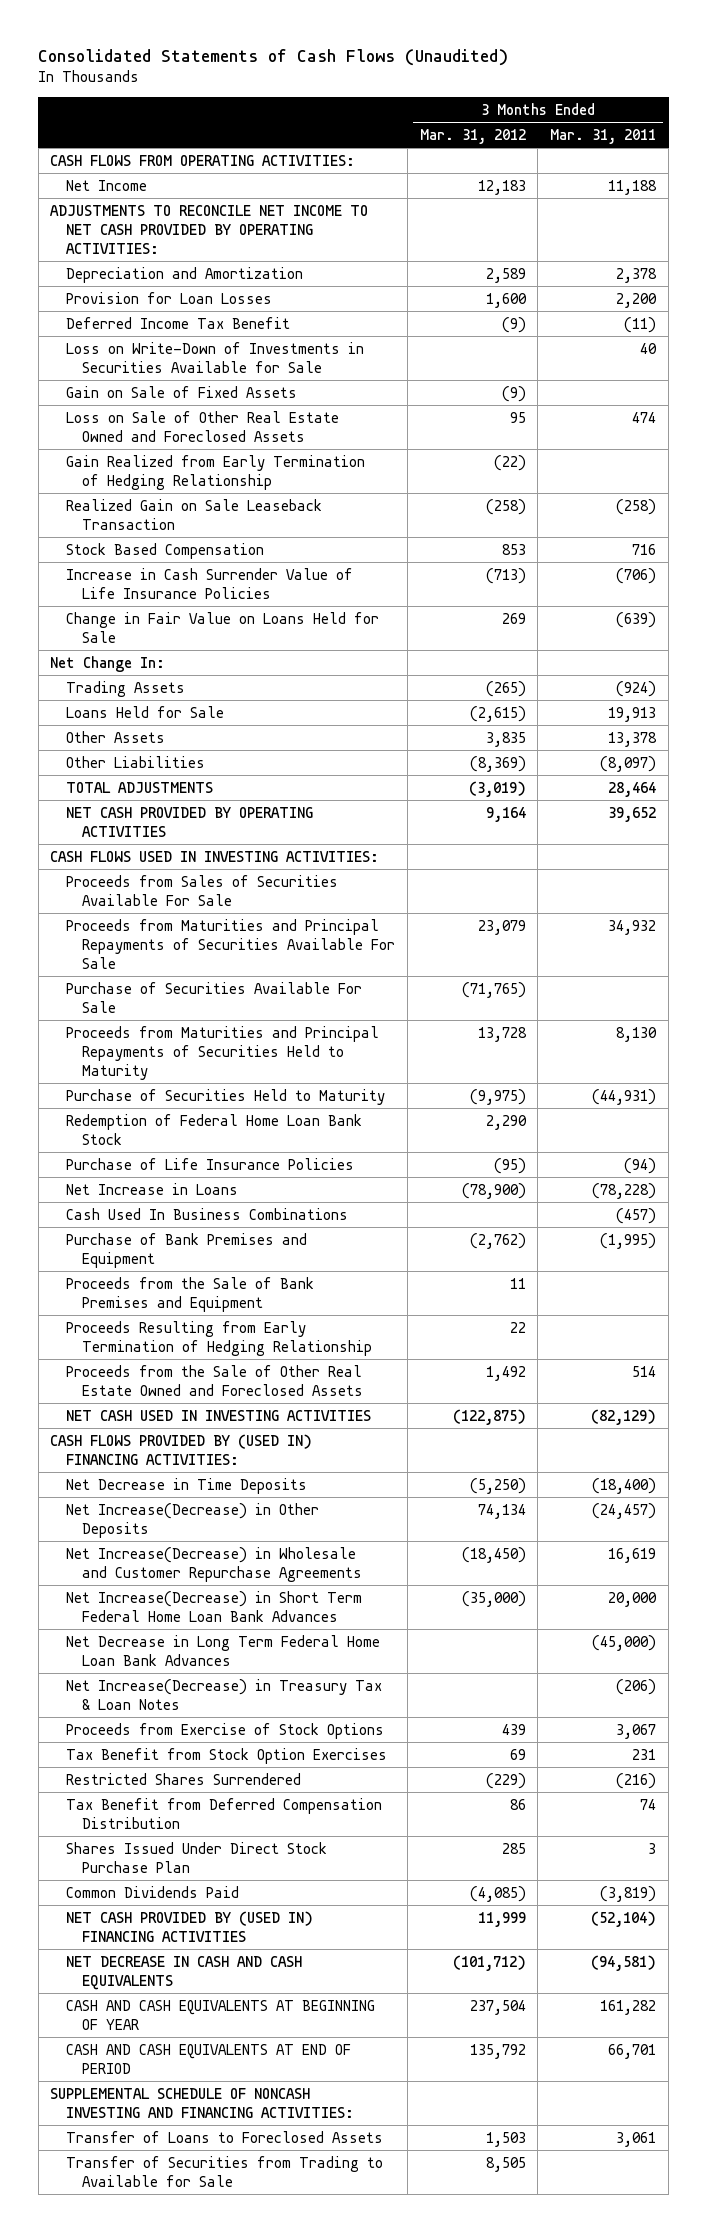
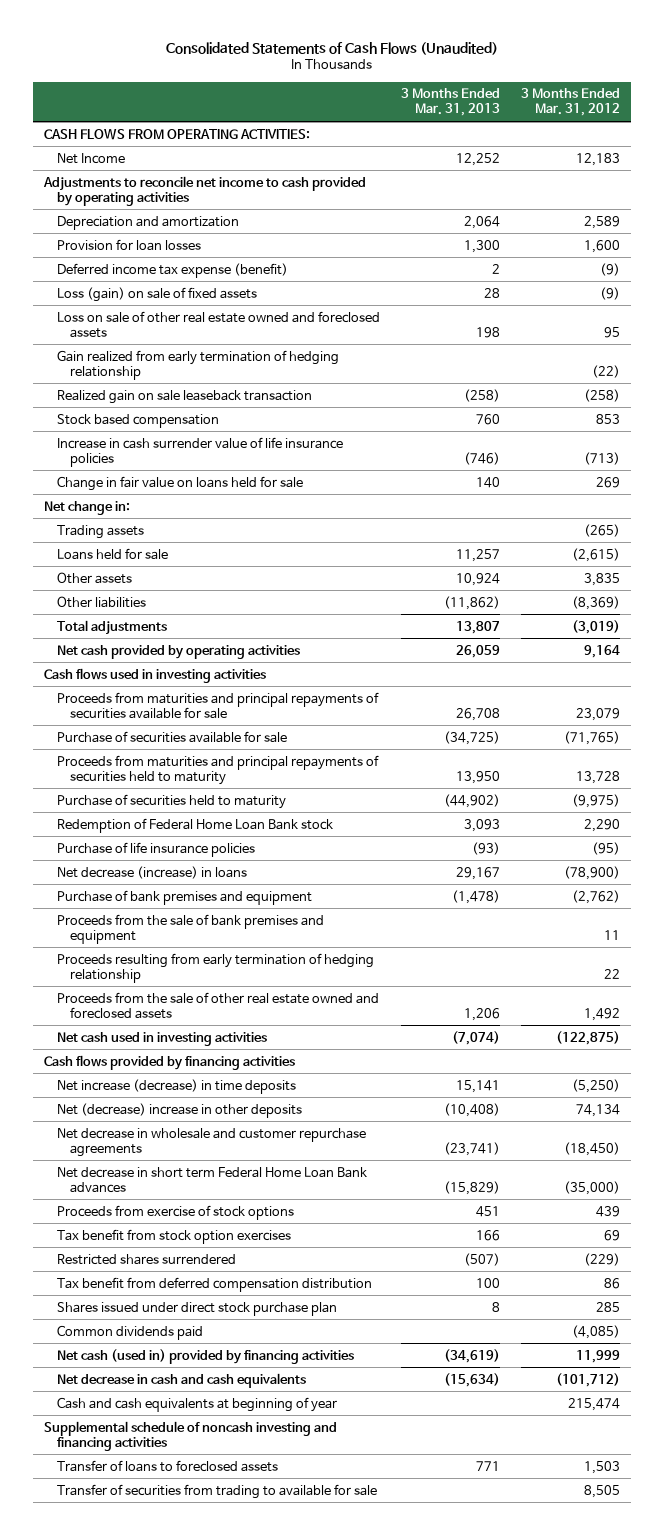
- | 3 Months Ended Mar. 31, 2012 | 3 Months Ended Mar. 31, 2011
+ | 3 Months Ended Mar. 31, 2013 | 3 Months Ended Mar. 31, 2012
- ADJUSTMENTS TO RECONCILE NET INCOME TO NET CASH PROVIDED BY OPERATING ACTIVITIES:
- Depreciation and Amortization | 2,589 | 2,378
- Provision for Loan Losses | 1,600 | 2,200
- Deferred Income Tax Benefit | (9) | (11)
- Loss on Write-Down of Investments in Securities Available for Sale | | 40
- Gain on Sale of Fixed Assets | (9) |
- Loss on Sale of Other Real Estate Owned and Foreclosed Assets | 95 | 474
- Gain Realized from Early Termination of Hedging Relationship | (22) |
- Realized Gain on Sale Leaseback Transaction | (258) | (258)
- Stock Based Compensation | 853 | 716
- Increase in Cash Surrender Value of Life Insurance Policies | (713) | (706)
- Change in Fair Value on Loans Held for Sale | 269 | (639)
- Net Change In:
- Trading Assets | (265) | (924)
- Loans Held for Sale | (2,615) | 19,913
- Other Assets | 3,835 | 13,378
- Other Liabilities | (8,369) | (8,097)
- TOTAL ADJUSTMENTS | (3,019) | 28,464
- NET CASH PROVIDED BY OPERATING ACTIVITIES | 9,164 | 39,652
- CASH FLOWS USED IN INVESTING ACTIVITIES:
- Proceeds from Sales of Securities Available For Sale
- Proceeds from Maturities and Principal Repayments of Securities Available For Sale | 23,079 | 34,932
- Purchase of Securities Available For Sale | (71,765) |
- Proceeds from Maturities and Principal Repayments of Securities Held to Maturity | 13,728 | 8,130
- Purchase of Securities Held to Maturity | (9,975) | (44,931)
- Redemption of Federal Home Loan Bank Stock | 2,290 |
- Purchase of Life Insurance Policies | (95) | (94)
- Net Increase in Loans | (78,900) | (78,228)
- Cash Used In Business Combinations | | (457)
- Purchase of Bank Premises and Equipment | (2,762) | (1,995)
- Proceeds from the Sale of Bank Premises and Equipment | 11 |
- Proceeds Resulting from Early Termination of Hedging Relationship | 22 |
- Proceeds from the Sale of Other Real Estate Owned and Foreclosed Assets | 1,492 | 514
- NET CASH USED IN INVESTING ACTIVITIES | (122,875) | (82,129)
- CASH FLOWS PROVIDED BY (USED IN) FINANCING ACTIVITIES:
- Net Decrease in Time Deposits | (5,250) | (18,400)
- Net Increase(Decrease) in Other Deposits | 74,134 | (24,457)
- Net Increase(Decrease) in Wholesale and Customer Repurchase Agreements | (18,450) | 16,619
- Net Increase(Decrease) in Short Term Federal Home Loan Bank Advances | (35,000) | 20,000
- Net Decrease in Long Term Federal Home Loan Bank Advances | | (45,000)
- Net Increase(Decrease) in Treasury Tax & Loan Notes | | (206)
- Proceeds from Exercise of Stock Options | 439 | 3,067
- Tax Benefit from Stock Option Exercises | 69 | 231
- Restricted Shares Surrendered | (229) | (216)
- Tax Benefit from Deferred Compensation Distribution | 86 | 74
- Shares Issued Under Direct Stock Purchase Plan | 285 | 3
- Common Dividends Paid | (4,085) | (3,819)
- NET CASH PROVIDED BY (USED IN) FINANCING ACTIVITIES | 11,999 | (52,104)
- NET DECREASE IN CASH AND CASH EQUIVALENTS | (101,712) | (94,581)
- CASH AND CASH EQUIVALENTS AT BEGINNING OF YEAR | 237,504 | 161,282
- CASH AND CASH EQUIVALENTS AT END OF PERIOD | 135,792 | 66,701
- SUPPLEMENTAL SCHEDULE OF NONCASH INVESTING AND FINANCING ACTIVITIES:
- Transfer of Loans to Foreclosed Assets | 1,503 | 3,061
- Transfer of Securities from Trading to Available for Sale | 8,505 |
+ Adjustments to reconcile net income to cash provided by operating activities
+ Depreciation and amortization | 2,064 | 2,589
+ Provision for loan losses | 1,300 | 1,600
+ Deferred income tax expense (benefit) | 2 | (9)
+ Loss (gain) on sale of fixed assets | 28 | (9)
+ Loss on sale of other real estate owned and foreclosed assets | 198 | 95
+ Gain realized from early termination of hedging relationship | | (22)
+ Realized gain on sale leaseback transaction | (258) | (258)
+ Stock based compensation | 760 | 853
+ Increase in cash surrender value of life insurance policies | (746) | (713)
+ Change in fair value on loans held for sale | 140 | 269
+ Net change in:
+ Trading assets | | (265)
+ Loans held for sale | 11,257 | (2,615)
+ Other assets | 10,924 | 3,835
+ Other liabilities | (11,862) | (8,369)
+ Total adjustments | 13,807 | (3,019)
+ Net cash provided by operating activities | 26,059 | 9,164
+ Cash flows used in investing activities
+ Proceeds from maturities and principal repayments of securities available for sale | 26,708 | 23,079
+ Purchase of securities available for sale | (34,725) | (71,765)
+ Proceeds from maturities and principal repayments of securities held to maturity | 13,950 | 13,728
+ Purchase of securities held to maturity | (44,902) | (9,975)
+ Redemption of Federal Home Loan Bank stock | 3,093 | 2,290
+ Purchase of life insurance policies | (93) | (95)
+ Net decrease (increase) in loans | 29,167 | (78,900)
+ Purchase of bank premises and equipment | (1,478) | (2,762)
+ Proceeds from the sale of bank premises and equipment | | 11
+ Proceeds resulting from early termination of hedging relationship | | 22
+ Proceeds from the sale of other real estate owned and foreclosed assets | 1,206 | 1,492
+ Net cash used in investing activities | (7,074) | (122,875)
+ Cash flows provided by financing activities
+ Net increase (decrease) in time deposits | 15,141 | (5,250)
+ Net (decrease) increase in other deposits | (10,408) | 74,134
+ Net decrease in wholesale and customer repurchase agreements | (23,741) | (18,450)
+ Net decrease in short term Federal Home Loan Bank advances | (15,829) | (35,000)
+ Proceeds from exercise of stock options | 451 | 439
+ Tax benefit from stock option exercises | 166 | 69
+ Restricted shares surrendered | (507) | (229)
+ Tax benefit from deferred compensation distribution | 100 | 86
+ Shares issued under direct stock purchase plan | 8 | 285
+ Common dividends paid | | (4,085)
+ Net cash (used in) provided by financing activities | (34,619) | 11,999
+ Net decrease in cash and cash equivalents | (15,634) | (101,712)
+ Cash and cash equivalents at beginning of year | | 215,474
+ Supplemental schedule of noncash investing and financing activities
+ Transfer of loans to foreclosed assets | 771 | 1,503
+ Transfer of securities from trading to available for sale | | 8,505

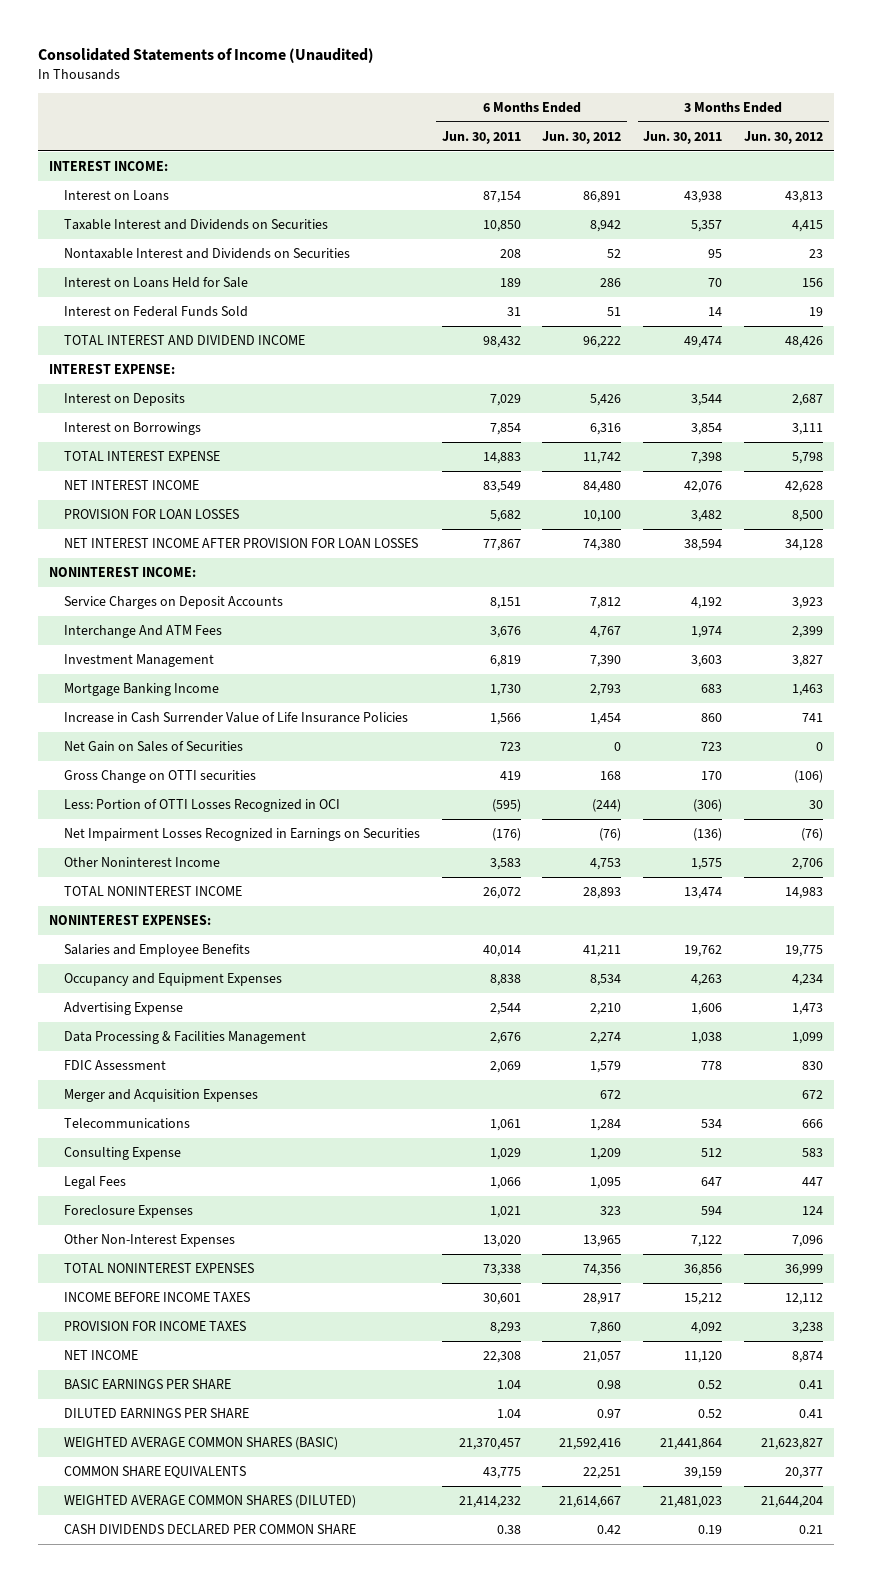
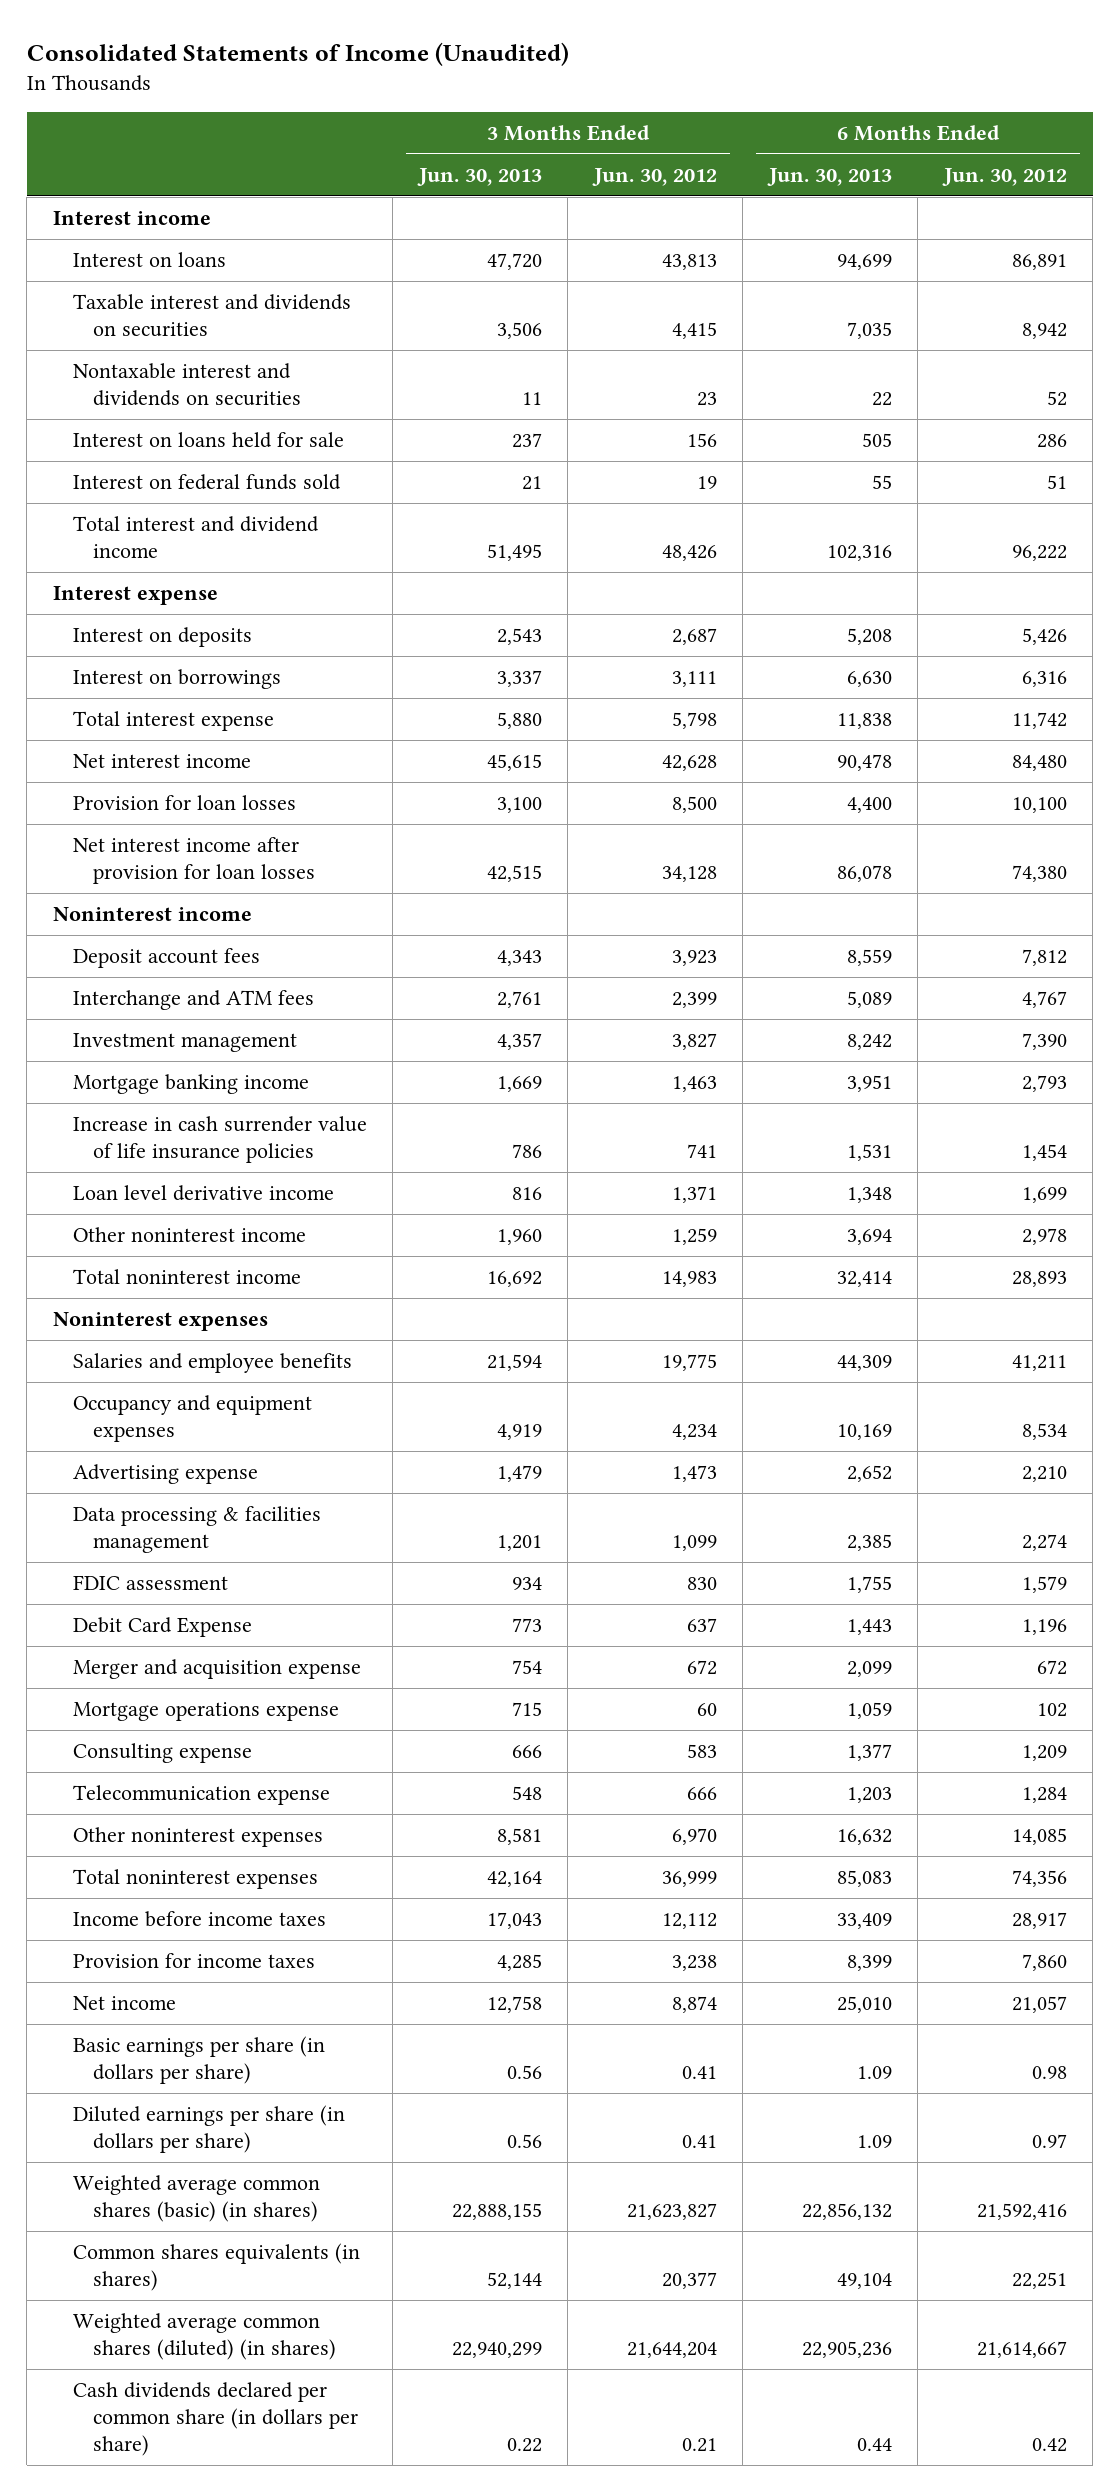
- | 6 Months Ended Jun. 30, 2011 | 6 Months Ended Jun. 30, 2012 | 3 Months Ended Jun. 30, 2011 | 3 Months Ended Jun. 30, 2012
+ | 3 Months Ended Jun. 30, 2013 | 3 Months Ended Jun. 30, 2012 | 6 Months Ended Jun. 30, 2013 | 6 Months Ended Jun. 30, 2012
- INTEREST INCOME:
- Interest on Loans | 87,154 | 86,891 | 43,938 | 43,813
- Taxable Interest and Dividends on Securities | 10,850 | 8,942 | 5,357 | 4,415
- Nontaxable Interest and Dividends on Securities | 208 | 52 | 95 | 23
- Interest on Loans Held for Sale | 189 | 286 | 70 | 156
- Interest on Federal Funds Sold | 31 | 51 | 14 | 19
- TOTAL INTEREST AND DIVIDEND INCOME | 98,432 | 96,222 | 49,474 | 48,426
- INTEREST EXPENSE:
- Interest on Deposits | 7,029 | 5,426 | 3,544 | 2,687
- Interest on Borrowings | 7,854 | 6,316 | 3,854 | 3,111
- TOTAL INTEREST EXPENSE | 14,883 | 11,742 | 7,398 | 5,798
- NET INTEREST INCOME | 83,549 | 84,480 | 42,076 | 42,628
- PROVISION FOR LOAN LOSSES | 5,682 | 10,100 | 3,482 | 8,500
- NET INTEREST INCOME AFTER PROVISION FOR LOAN LOSSES | 77,867 | 74,380 | 38,594 | 34,128
- NONINTEREST INCOME:
- Service Charges on Deposit Accounts | 8,151 | 7,812 | 4,192 | 3,923
- Interchange And ATM Fees | 3,676 | 4,767 | 1,974 | 2,399
- Investment Management | 6,819 | 7,390 | 3,603 | 3,827
- Mortgage Banking Income | 1,730 | 2,793 | 683 | 1,463
- Increase in Cash Surrender Value of Life Insurance Policies | 1,566 | 1,454 | 860 | 741
- Net Gain on Sales of Securities | 723 | 0 | 723 | 0
- Gross Change on OTTI securities | 419 | 168 | 170 | (106)
- Less: Portion of OTTI Losses Recognized in OCI | (595) | (244) | (306) | 30
- Net Impairment Losses Recognized in Earnings on Securities | (176) | (76) | (136) | (76)
- Other Noninterest Income | 3,583 | 4,753 | 1,575 | 2,706
- TOTAL NONINTEREST INCOME | 26,072 | 28,893 | 13,474 | 14,983
- NONINTEREST EXPENSES:
- Salaries and Employee Benefits | 40,014 | 41,211 | 19,762 | 19,775
- Occupancy and Equipment Expenses | 8,838 | 8,534 | 4,263 | 4,234
- Advertising Expense | 2,544 | 2,210 | 1,606 | 1,473
- Data Processing & Facilities Management | 2,676 | 2,274 | 1,038 | 1,099
- FDIC Assessment | 2,069 | 1,579 | 778 | 830
- Merger and Acquisition Expenses | | 672 | | 672
- Telecommunications | 1,061 | 1,284 | 534 | 666
- Consulting Expense | 1,029 | 1,209 | 512 | 583
- Legal Fees | 1,066 | 1,095 | 647 | 447
- Foreclosure Expenses | 1,021 | 323 | 594 | 124
- Other Non-Interest Expenses | 13,020 | 13,965 | 7,122 | 7,096
- TOTAL NONINTEREST EXPENSES | 73,338 | 74,356 | 36,856 | 36,999
- INCOME BEFORE INCOME TAXES | 30,601 | 28,917 | 15,212 | 12,112
- PROVISION FOR INCOME TAXES | 8,293 | 7,860 | 4,092 | 3,238
- NET INCOME | 22,308 | 21,057 | 11,120 | 8,874
- BASIC EARNINGS PER SHARE | 1.04 | 0.98 | 0.52 | 0.41
- DILUTED EARNINGS PER SHARE | 1.04 | 0.97 | 0.52 | 0.41
- WEIGHTED AVERAGE COMMON SHARES (BASIC) | 21,370,457 | 21,592,416 | 21,441,864 | 21,623,827
- COMMON SHARE EQUIVALENTS | 43,775 | 22,251 | 39,159 | 20,377
- WEIGHTED AVERAGE COMMON SHARES (DILUTED) | 21,414,232 | 21,614,667 | 21,481,023 | 21,644,204
- CASH DIVIDENDS DECLARED PER COMMON SHARE | 0.38 | 0.42 | 0.19 | 0.21
+ Interest income
+ Interest on loans | 47,720 | 43,813 | 94,699 | 86,891
+ Taxable interest and dividends on securities | 3,506 | 4,415 | 7,035 | 8,942
+ Nontaxable interest and dividends on securities | 11 | 23 | 22 | 52
+ Interest on loans held for sale | 237 | 156 | 505 | 286
+ Interest on federal funds sold | 21 | 19 | 55 | 51
+ Total interest and dividend income | 51,495 | 48,426 | 102,316 | 96,222
+ Interest expense
+ Interest on deposits | 2,543 | 2,687 | 5,208 | 5,426
+ Interest on borrowings | 3,337 | 3,111 | 6,630 | 6,316
+ Total interest expense | 5,880 | 5,798 | 11,838 | 11,742
+ Net interest income | 45,615 | 42,628 | 90,478 | 84,480
+ Provision for loan losses | 3,100 | 8,500 | 4,400 | 10,100
+ Net interest income after provision for loan losses | 42,515 | 34,128 | 86,078 | 74,380
+ Noninterest income
+ Deposit account fees | 4,343 | 3,923 | 8,559 | 7,812
+ Interchange and ATM fees | 2,761 | 2,399 | 5,089 | 4,767
+ Investment management | 4,357 | 3,827 | 8,242 | 7,390
+ Mortgage banking income | 1,669 | 1,463 | 3,951 | 2,793
+ Increase in cash surrender value of life insurance policies | 786 | 741 | 1,531 | 1,454
+ Loan level derivative income | 816 | 1,371 | 1,348 | 1,699
+ Other noninterest income | 1,960 | 1,259 | 3,694 | 2,978
+ Total noninterest income | 16,692 | 14,983 | 32,414 | 28,893
+ Noninterest expenses
+ Salaries and employee benefits | 21,594 | 19,775 | 44,309 | 41,211
+ Occupancy and equipment expenses | 4,919 | 4,234 | 10,169 | 8,534
+ Advertising expense | 1,479 | 1,473 | 2,652 | 2,210
+ Data processing & facilities management | 1,201 | 1,099 | 2,385 | 2,274
+ FDIC assessment | 934 | 830 | 1,755 | 1,579
+ Debit Card Expense | 773 | 637 | 1,443 | 1,196
+ Merger and acquisition expense | 754 | 672 | 2,099 | 672
+ Mortgage operations expense | 715 | 60 | 1,059 | 102
+ Consulting expense | 666 | 583 | 1,377 | 1,209
+ Telecommunication expense | 548 | 666 | 1,203 | 1,284
+ Other noninterest expenses | 8,581 | 6,970 | 16,632 | 14,085
+ Total noninterest expenses | 42,164 | 36,999 | 85,083 | 74,356
+ Income before income taxes | 17,043 | 12,112 | 33,409 | 28,917
+ Provision for income taxes | 4,285 | 3,238 | 8,399 | 7,860
+ Net income | 12,758 | 8,874 | 25,010 | 21,057
+ Basic earnings per share (in dollars per share) | 0.56 | 0.41 | 1.09 | 0.98
+ Diluted earnings per share (in dollars per share) | 0.56 | 0.41 | 1.09 | 0.97
+ Weighted average common shares (basic) (in shares) | 22,888,155 | 21,623,827 | 22,856,132 | 21,592,416
+ Common shares equivalents (in shares) | 52,144 | 20,377 | 49,104 | 22,251
+ Weighted average common shares (diluted) (in shares) | 22,940,299 | 21,644,204 | 22,905,236 | 21,614,667
+ Cash dividends declared per common share (in dollars per share) | 0.22 | 0.21 | 0.44 | 0.42

